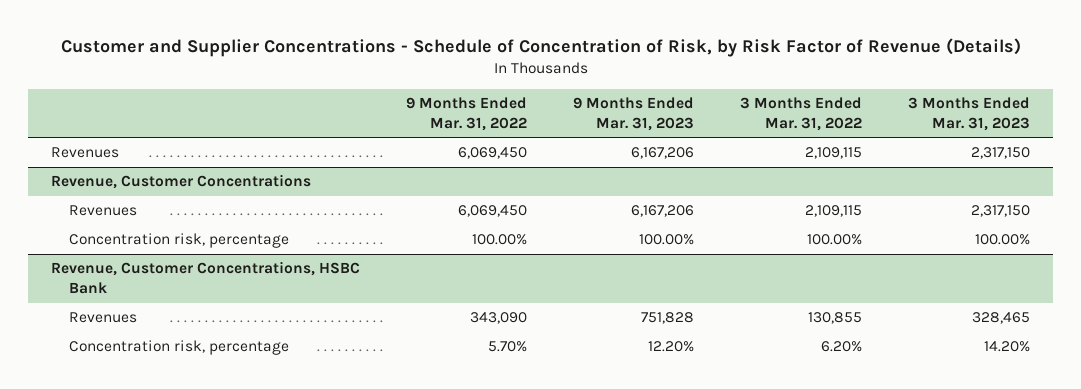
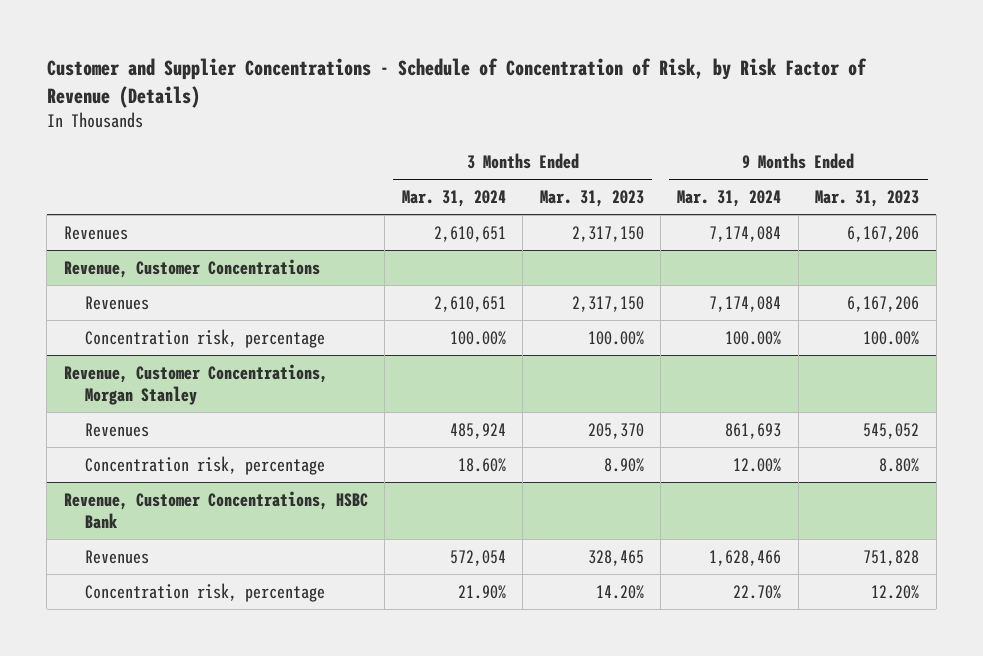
- | 9 Months Ended Mar. 31, 2022 | 9 Months Ended Mar. 31, 2023 | 3 Months Ended Mar. 31, 2022 | 3 Months Ended Mar. 31, 2023
+ | 3 Months Ended Mar. 31, 2024 | 3 Months Ended Mar. 31, 2023 | 9 Months Ended Mar. 31, 2024 | 9 Months Ended Mar. 31, 2023
+ Revenue, Customer Concentrations, Morgan Stanley
+ Revenues | 485,924 | 205,370 | 861,693 | 545,052
+ Concentration risk, percentage | 18.60% | 8.90% | 12.00% | 8.80%

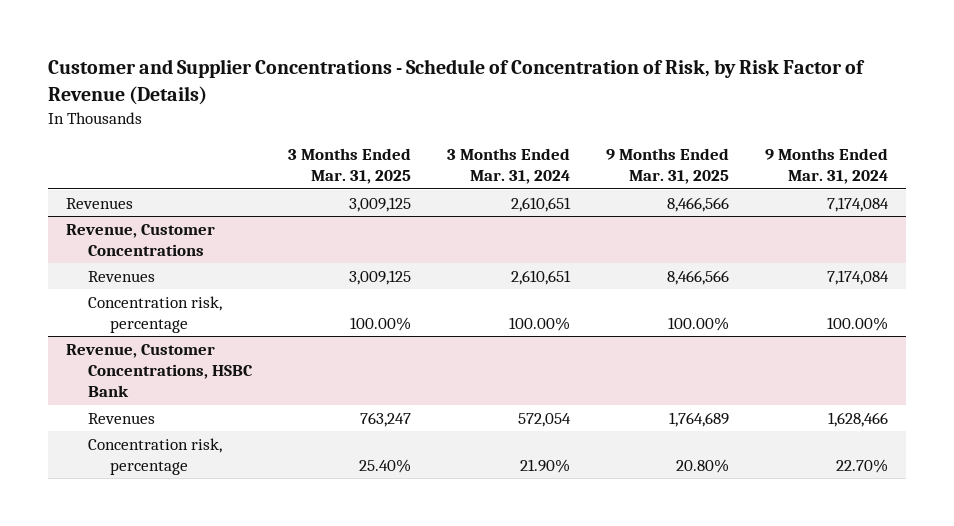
- | 3 Months Ended Mar. 31, 2024 | 3 Months Ended Mar. 31, 2023 | 9 Months Ended Mar. 31, 2024 | 9 Months Ended Mar. 31, 2023
+ | 3 Months Ended Mar. 31, 2025 | 3 Months Ended Mar. 31, 2024 | 9 Months Ended Mar. 31, 2025 | 9 Months Ended Mar. 31, 2024
- Revenue, Customer Concentrations, Morgan Stanley
- Revenues | 485,924 | 205,370 | 861,693 | 545,052
- Concentration risk, percentage | 18.60% | 8.90% | 12.00% | 8.80%

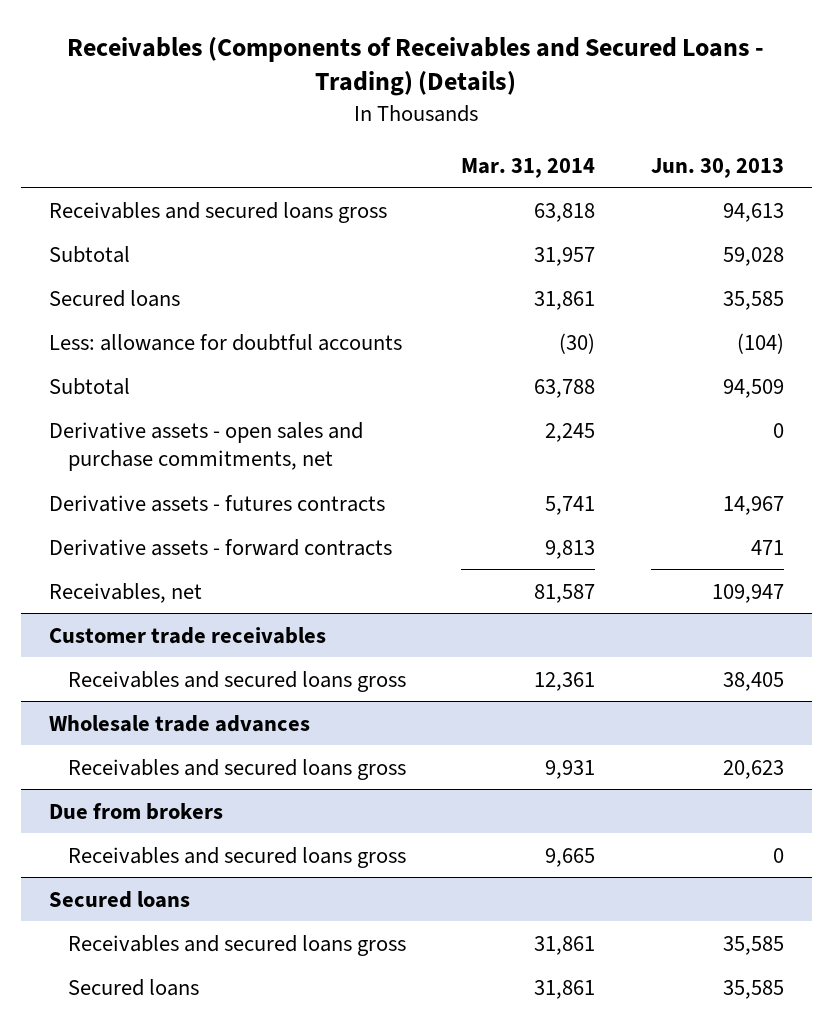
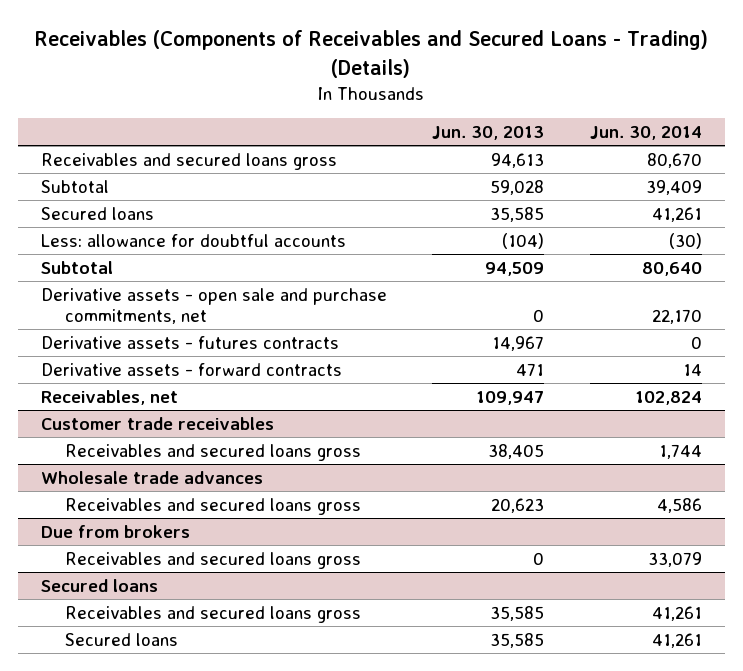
- | Mar. 31, 2014 | Jun. 30, 2013
+ | Jun. 30, 2013 | Jun. 30, 2014
- Derivative assets - open sales and purchase commitments, net | 2,245 | 0
+ Derivative assets - open sale and purchase commitments, net | 0 | 22,170

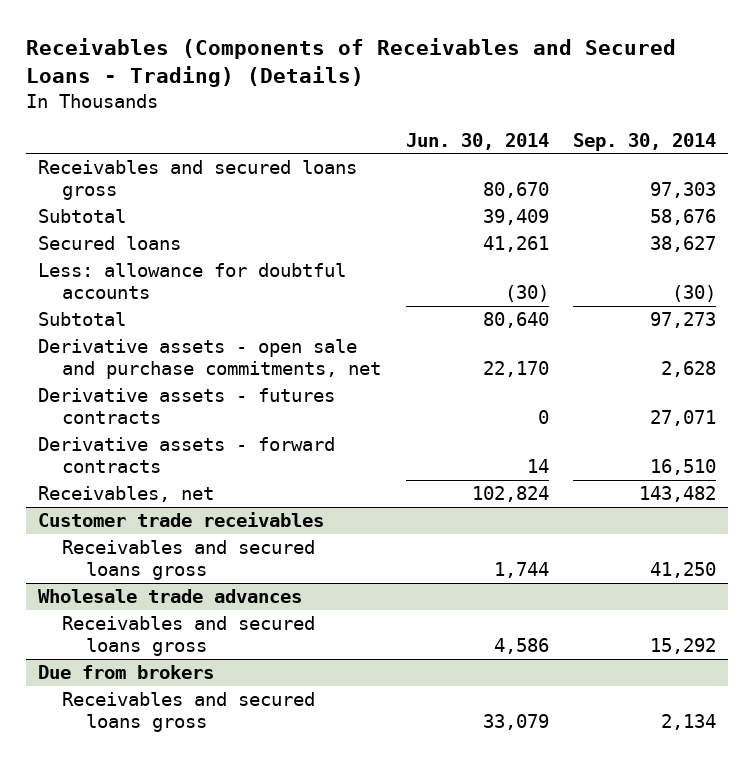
- | Jun. 30, 2013 | Jun. 30, 2014
+ | Jun. 30, 2014 | Sep. 30, 2014
- Secured loans
- Receivables and secured loans gross | 35,585 | 41,261
- Secured loans | 35,585 | 41,261

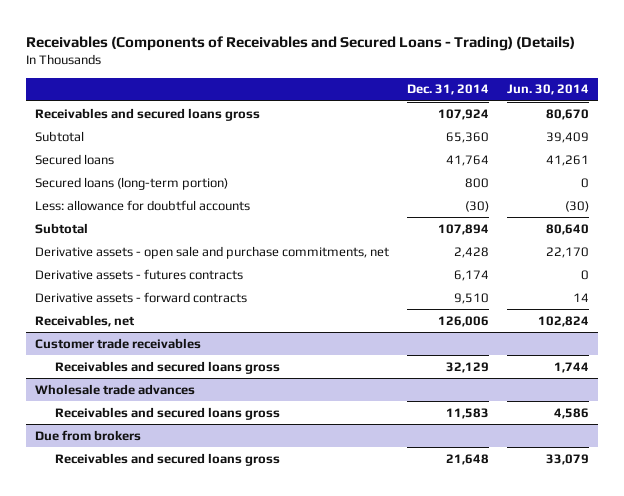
- | Jun. 30, 2014 | Sep. 30, 2014
+ | Dec. 31, 2014 | Jun. 30, 2014
+ Secured loans (long-term portion) | 800 | 0

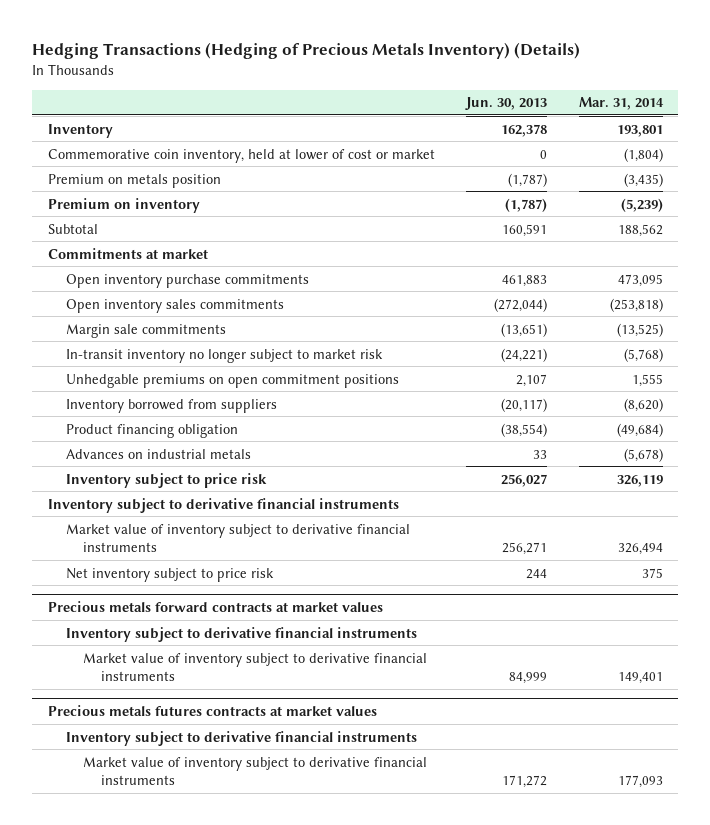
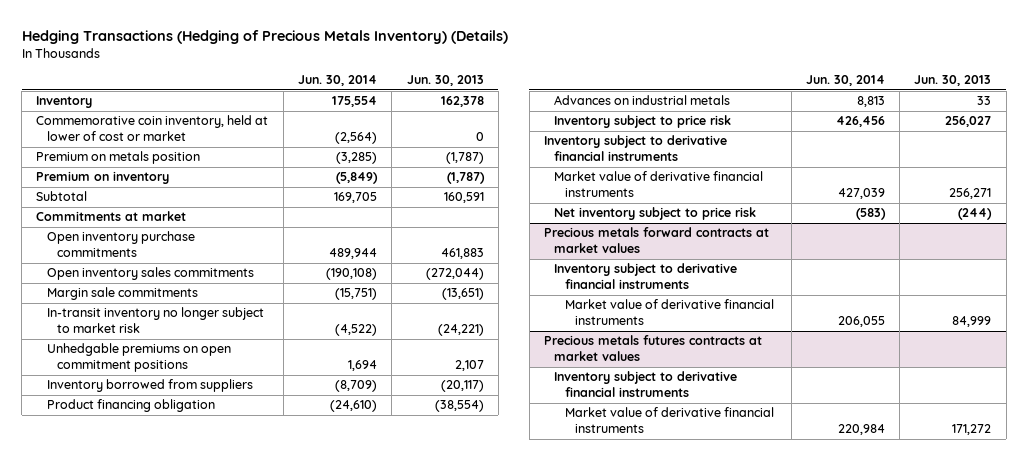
- | Jun. 30, 2013 | Mar. 31, 2014
+ | Jun. 30, 2014 | Jun. 30, 2013
- Market value of inventory subject to derivative financial instruments | 256,271 | 326,494
- Net inventory subject to price risk | 244 | 375
+ Market value of derivative financial instruments | 427,039 | 256,271
+ Net inventory subject to price risk | (583) | (244)
@ Precious metals forward contracts at market values
- Market value of inventory subject to derivative financial instruments | 84,999 | 149,401
+ Market value of derivative financial instruments | 206,055 | 84,999
@ Precious metals futures contracts at market values
- Market value of inventory subject to derivative financial instruments | 171,272 | 177,093
+ Market value of derivative financial instruments | 220,984 | 171,272

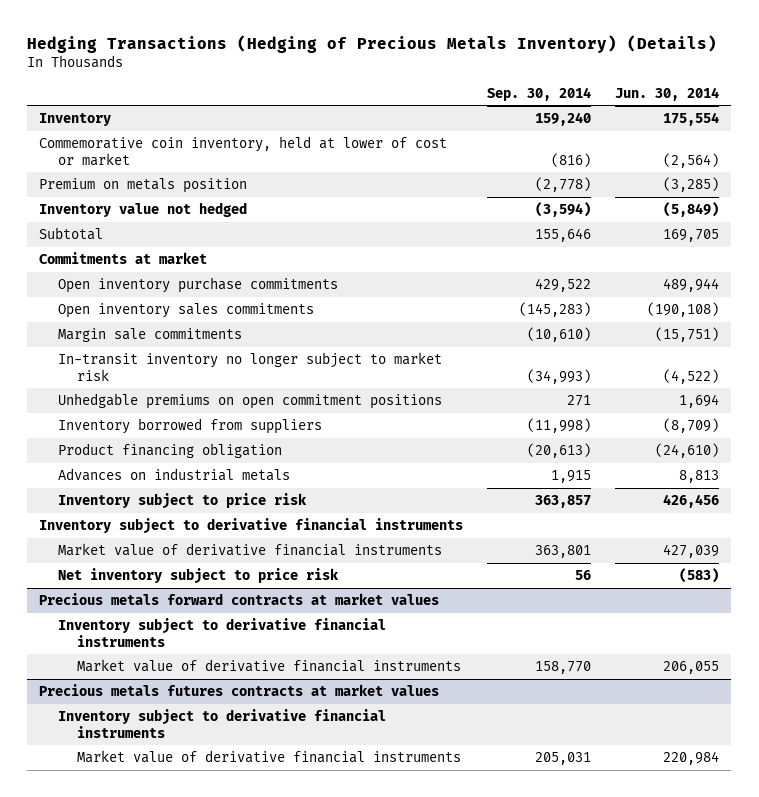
- | Jun. 30, 2014 | Jun. 30, 2013
+ | Sep. 30, 2014 | Jun. 30, 2014
- Premium on inventory | (5,849) | (1,787)
+ Inventory value not hedged | (3,594) | (5,849)

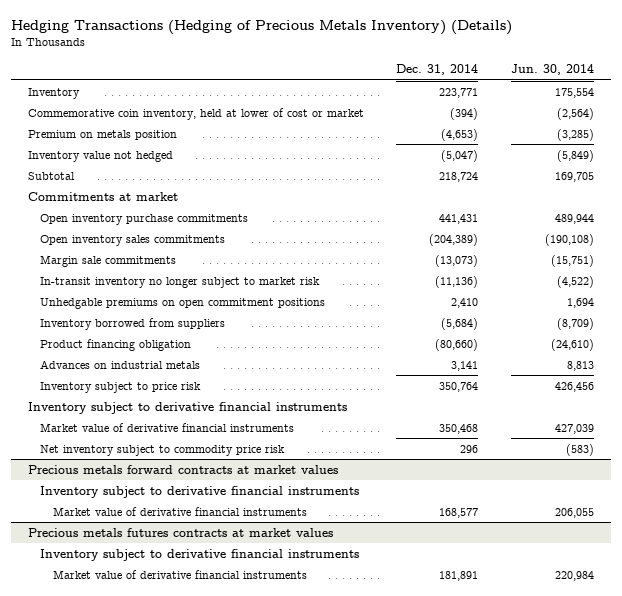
- | Sep. 30, 2014 | Jun. 30, 2014
+ | Dec. 31, 2014 | Jun. 30, 2014
- Net inventory subject to price risk | 56 | (583)
+ Net inventory subject to commodity price risk | 296 | (583)

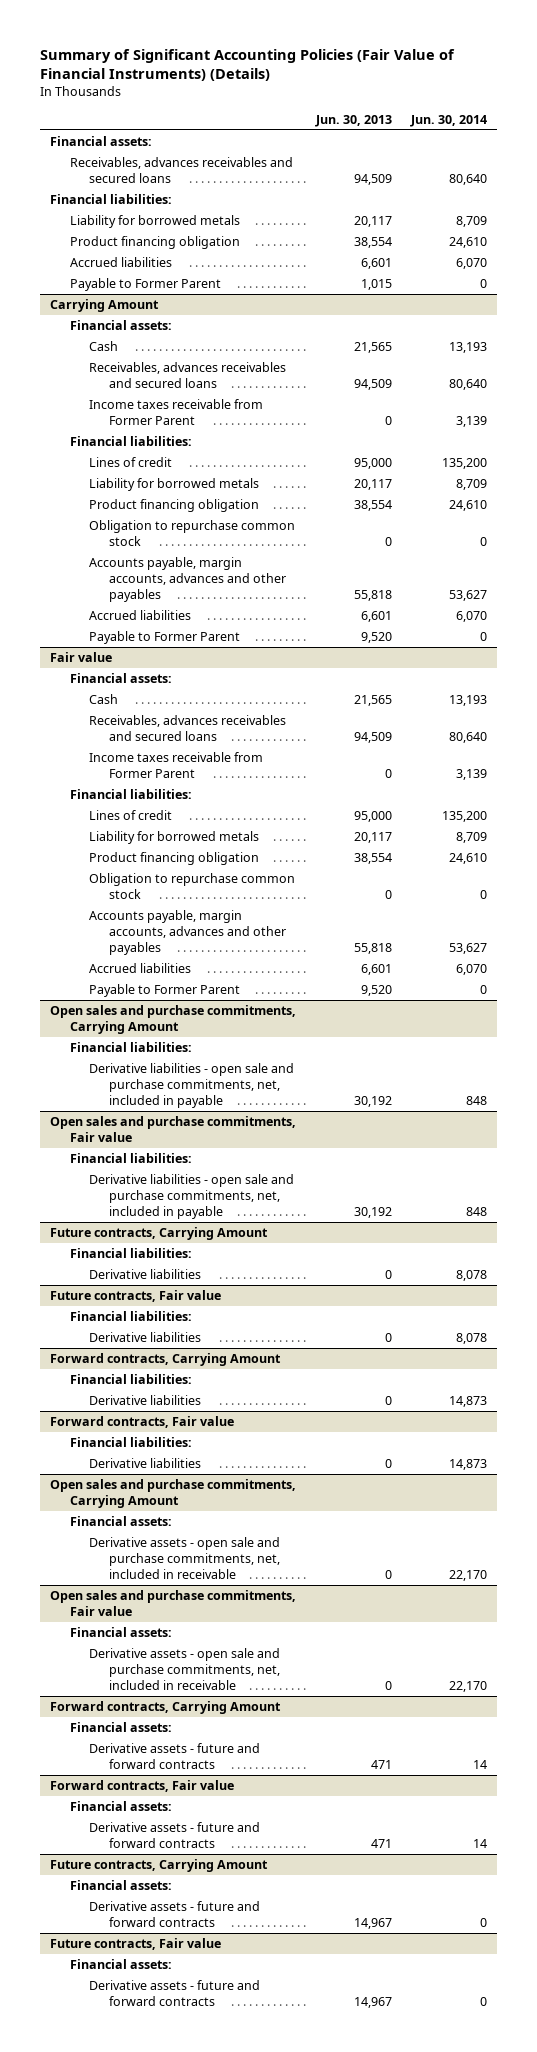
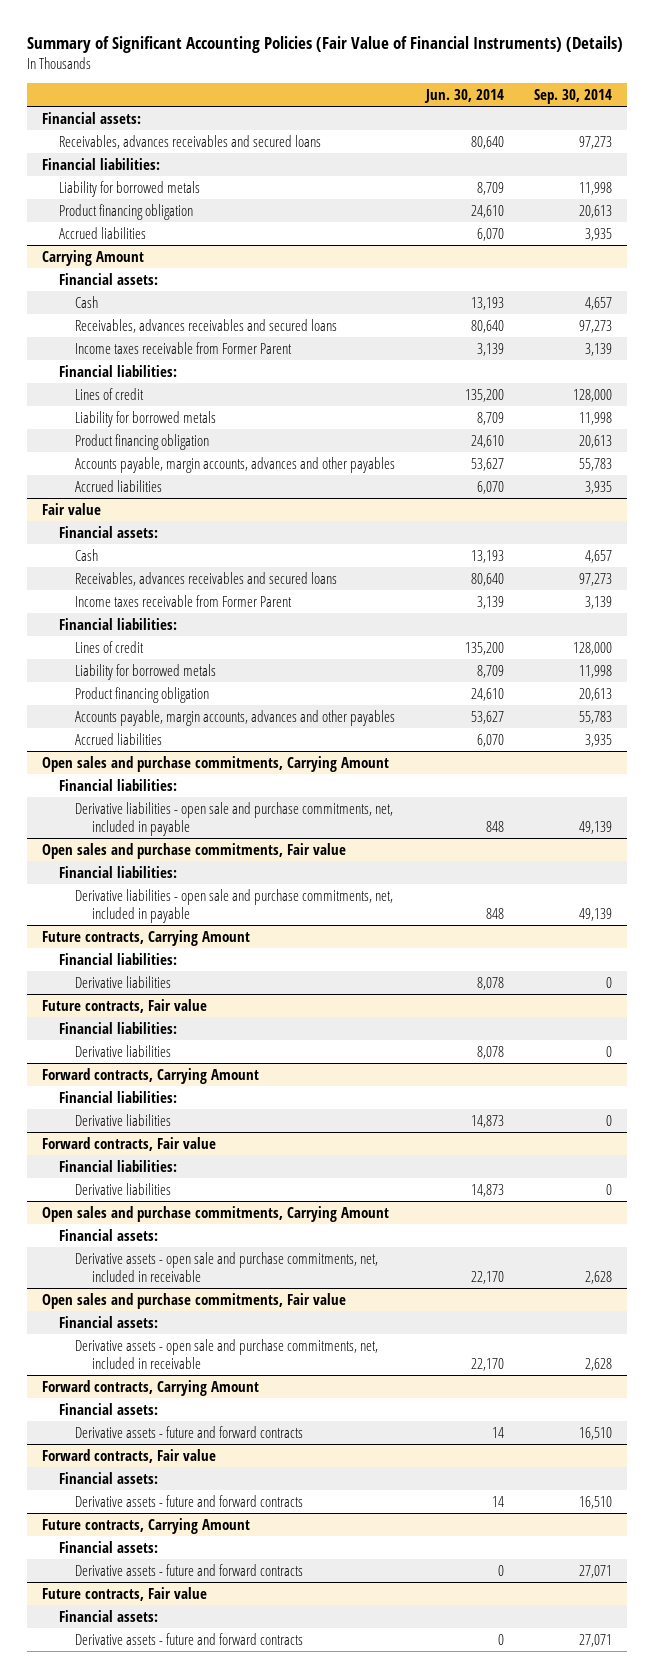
- | Jun. 30, 2013 | Jun. 30, 2014
+ | Jun. 30, 2014 | Sep. 30, 2014
- Payable to Former Parent | 1,015 | 0
@ Carrying Amount
- Obligation to repurchase common stock | 0 | 0
- Payable to Former Parent | 9,520 | 0
@ Fair value
- Obligation to repurchase common stock | 0 | 0
- Payable to Former Parent | 9,520 | 0

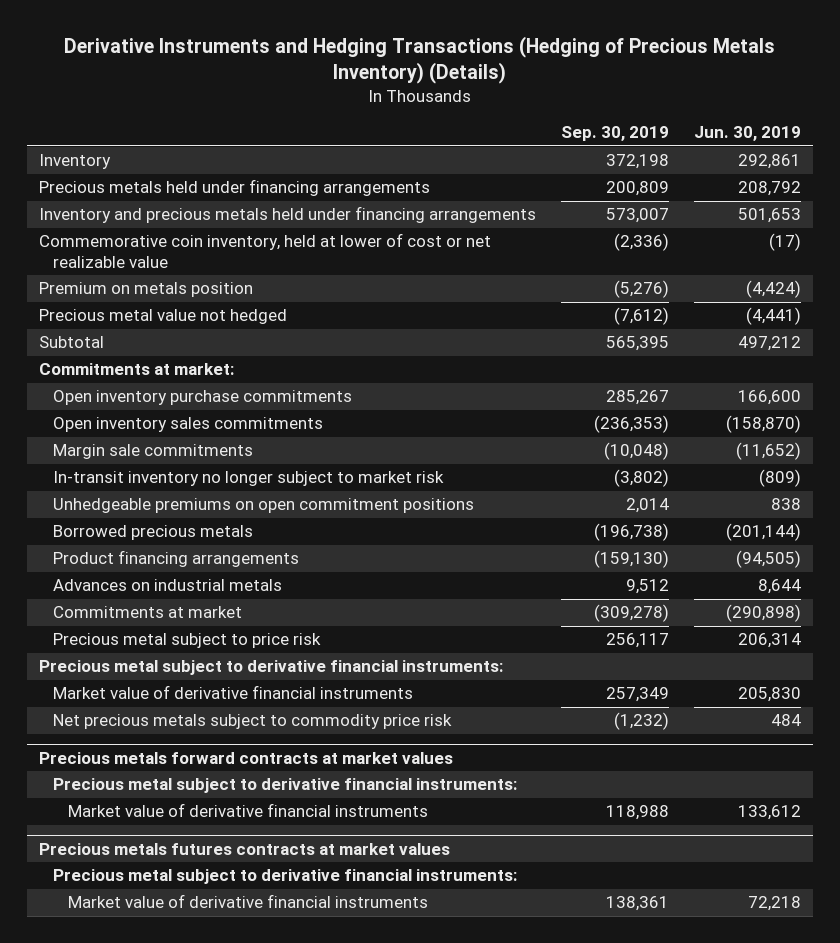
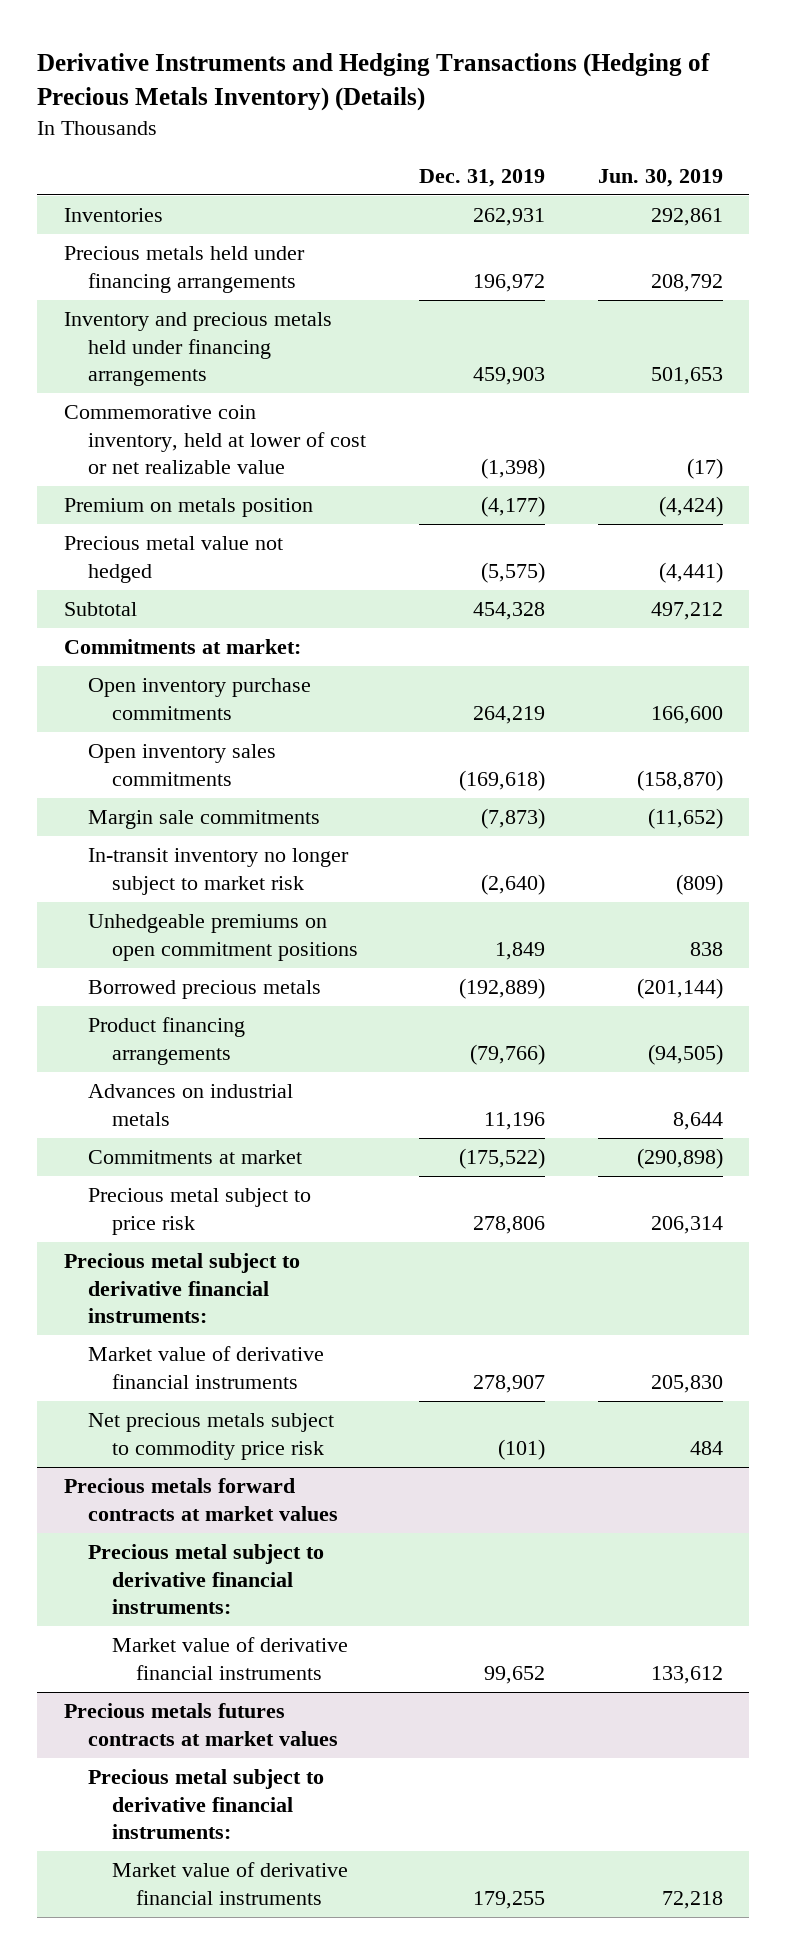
- | Sep. 30, 2019 | Jun. 30, 2019
+ | Dec. 31, 2019 | Jun. 30, 2019
- Inventory | 372,198 | 292,861
+ Inventories | 262,931 | 292,861

